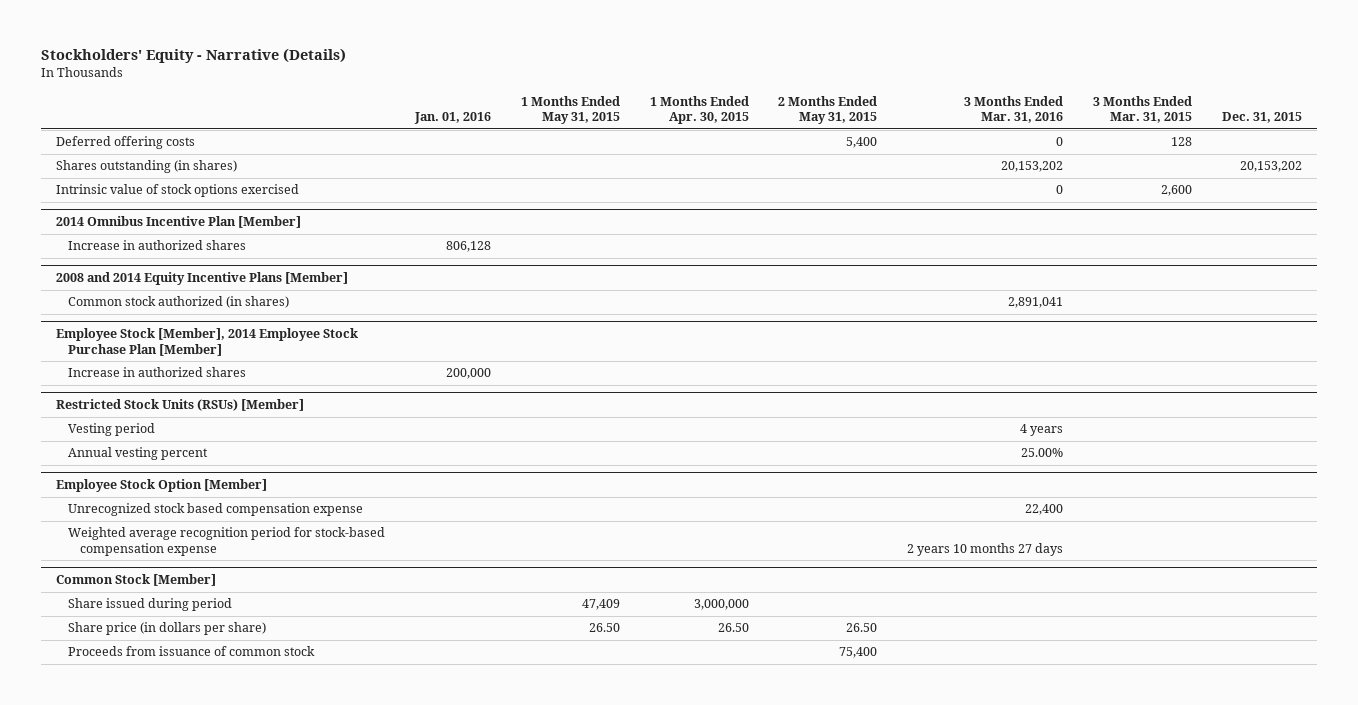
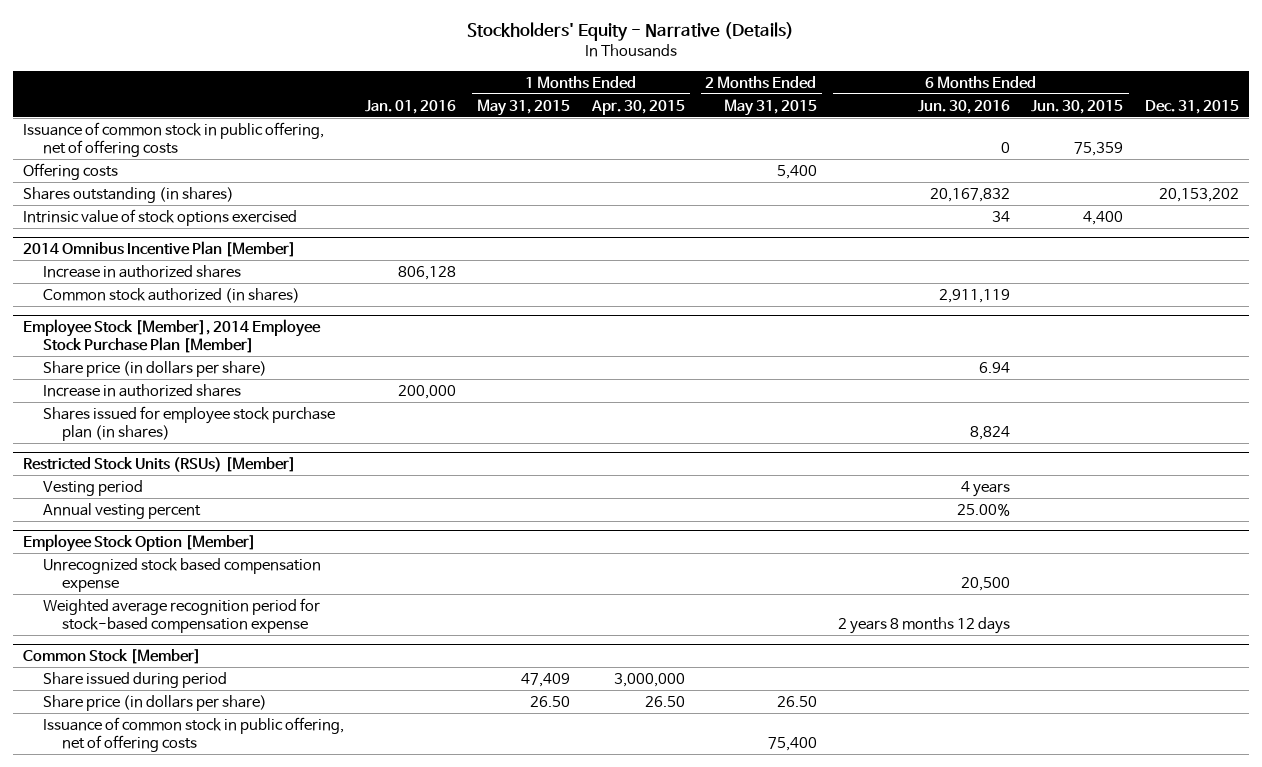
- | Jan. 01, 2016 | 1 Months Ended May 31, 2015 | 1 Months Ended Apr. 30, 2015 | 2 Months Ended May 31, 2015 | 3 Months Ended Mar. 31, 2016 | 3 Months Ended Mar. 31, 2015 | Dec. 31, 2015
+ | Jan. 01, 2016 | 1 Months Ended May 31, 2015 | 1 Months Ended Apr. 30, 2015 | 2 Months Ended May 31, 2015 | 6 Months Ended Jun. 30, 2016 | 6 Months Ended Jun. 30, 2015 | Dec. 31, 2015
- Deferred offering costs | | | | 5,400 | 0 | 128 |
+ Issuance of common stock in public offering, net of offering costs | | | | | 0 | 75,359 |
+ Offering costs | | | | 5,400 | | |
- 2008 and 2014 Equity Incentive Plans [Member]
- Common stock authorized (in shares) | | | | | 2,891,041 | |
@ 2014 Omnibus Incentive Plan [Member]
+ Common stock authorized (in shares) | | | | | 2,911,119 | |
@ Employee Stock [Member], 2014 Employee Stock Purchase Plan [Member]
+ Share price (in dollars per share) | | | | | 6.94 | |
+ Shares issued for employee stock purchase plan (in shares) | | | | | 8,824 | |
@ Common Stock [Member]
- Proceeds from issuance of common stock | | | | 75,400 | | |
+ Issuance of common stock in public offering, net of offering costs | | | | 75,400 | | |

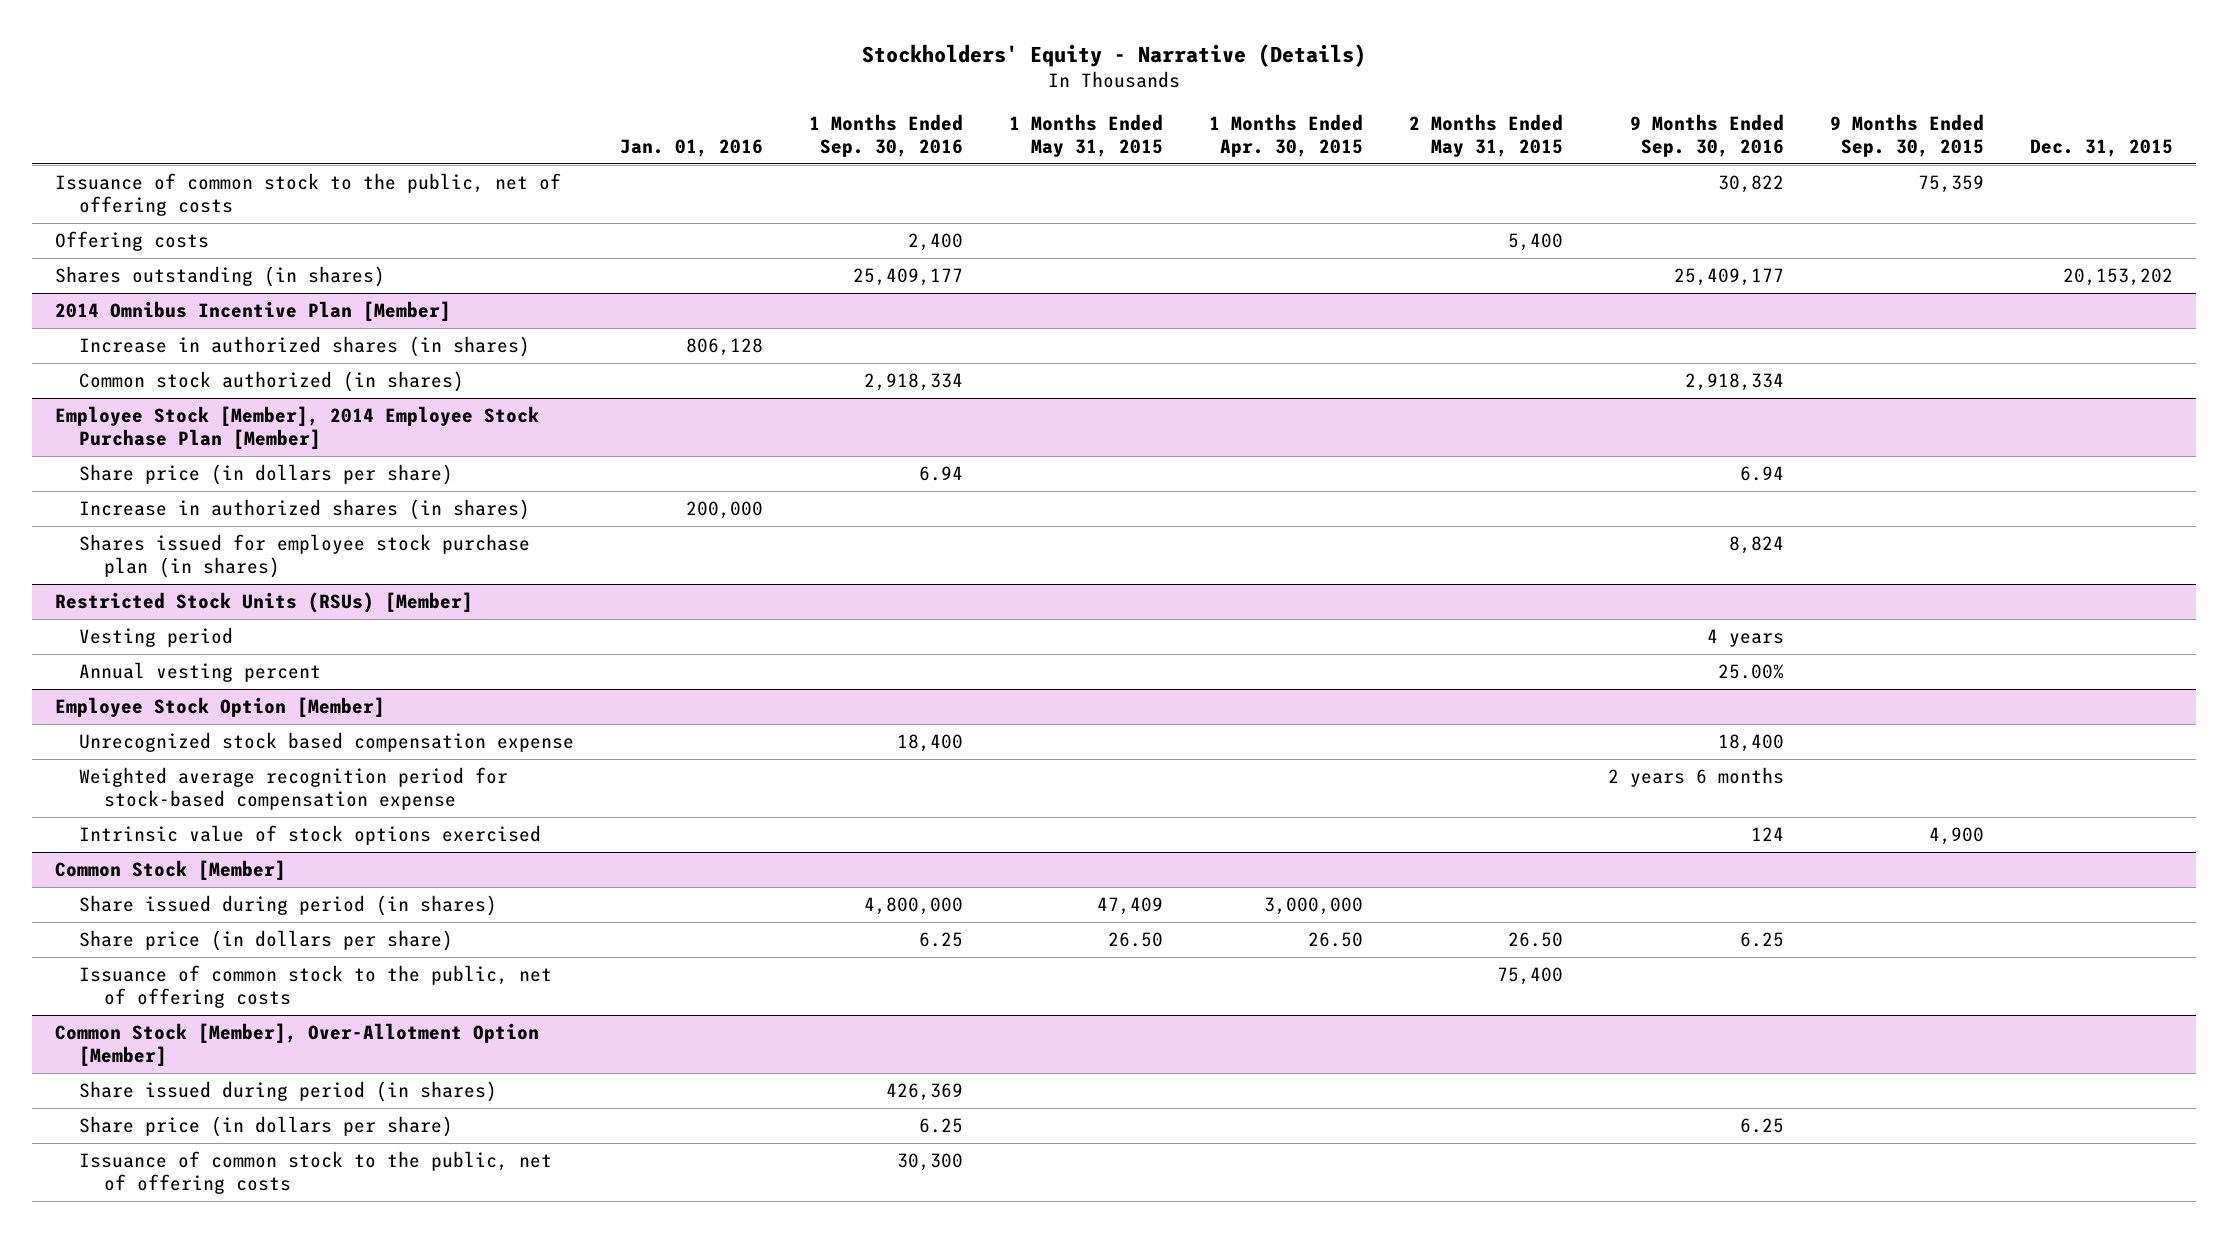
- | Jan. 01, 2016 | 1 Months Ended May 31, 2015 | 1 Months Ended Apr. 30, 2015 | 2 Months Ended May 31, 2015 | 6 Months Ended Jun. 30, 2016 | 6 Months Ended Jun. 30, 2015 | Dec. 31, 2015
+ | Jan. 01, 2016 | 1 Months Ended Sep. 30, 2016 | 1 Months Ended May 31, 2015 | 1 Months Ended Apr. 30, 2015 | 2 Months Ended May 31, 2015 | 9 Months Ended Sep. 30, 2016 | 9 Months Ended Sep. 30, 2015 | Dec. 31, 2015
- Issuance of common stock in public offering, net of offering costs | | | | | 0 | 75,359 |
+ Issuance of common stock to the public, net of offering costs | | | | | | 30,822 | 75,359 |
- Intrinsic value of stock options exercised | | | | | 34 | 4,400 |
@ 2014 Omnibus Incentive Plan [Member]
- Increase in authorized shares | 806,128 | | | | | |
+ Increase in authorized shares (in shares) | 806,128 | | | | | | |
@ Employee Stock [Member], 2014 Employee Stock Purchase Plan [Member]
- Increase in authorized shares | 200,000 | | | | | |
+ Increase in authorized shares (in shares) | 200,000 | | | | | | |
@ Employee Stock Option [Member]
+ Intrinsic value of stock options exercised | | | | | | 124 | 4,900 |
@ Common Stock [Member]
- Share issued during period | | 47,409 | 3,000,000 | | | |
+ Share issued during period (in shares) | | 4,800,000 | 47,409 | 3,000,000 | | | |
- Issuance of common stock in public offering, net of offering costs | | | | 75,400 | | |
+ Issuance of common stock to the public, net of offering costs | | | | | 75,400 | | |
+ Common Stock [Member], Over-Allotment Option [Member]
+ Share issued during period (in shares) | | 426,369 | | | | | |
+ Share price (in dollars per share) | | 6.25 | | | | 6.25 | |
+ Issuance of common stock to the public, net of offering costs | | 30,300 | | | | | |

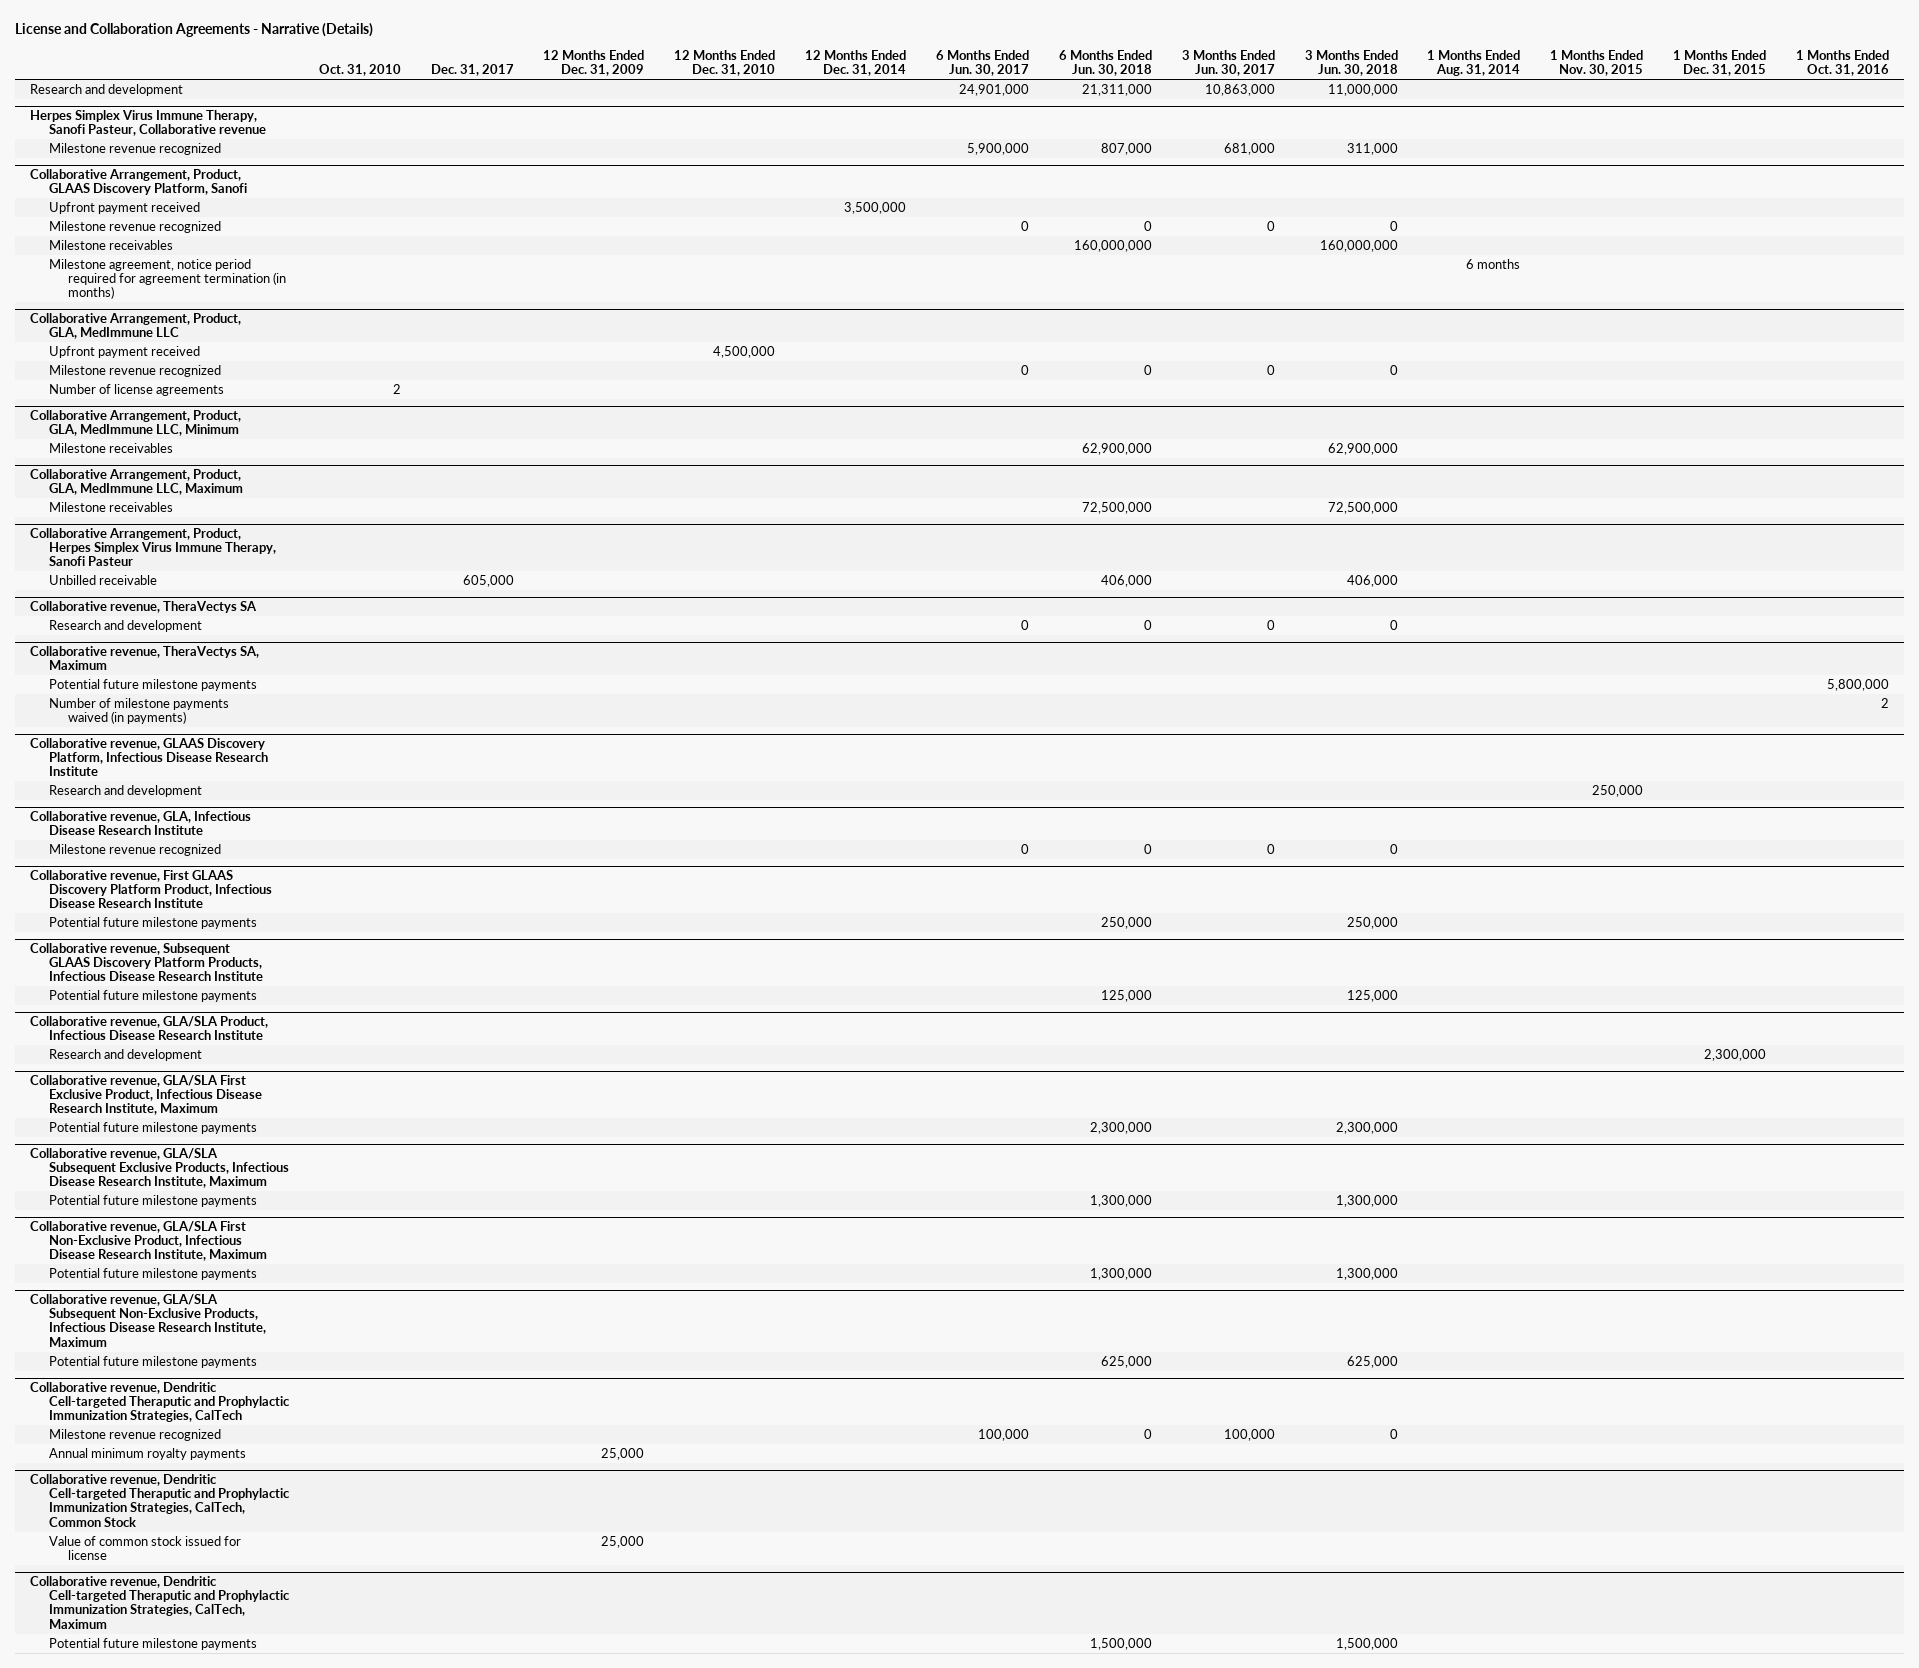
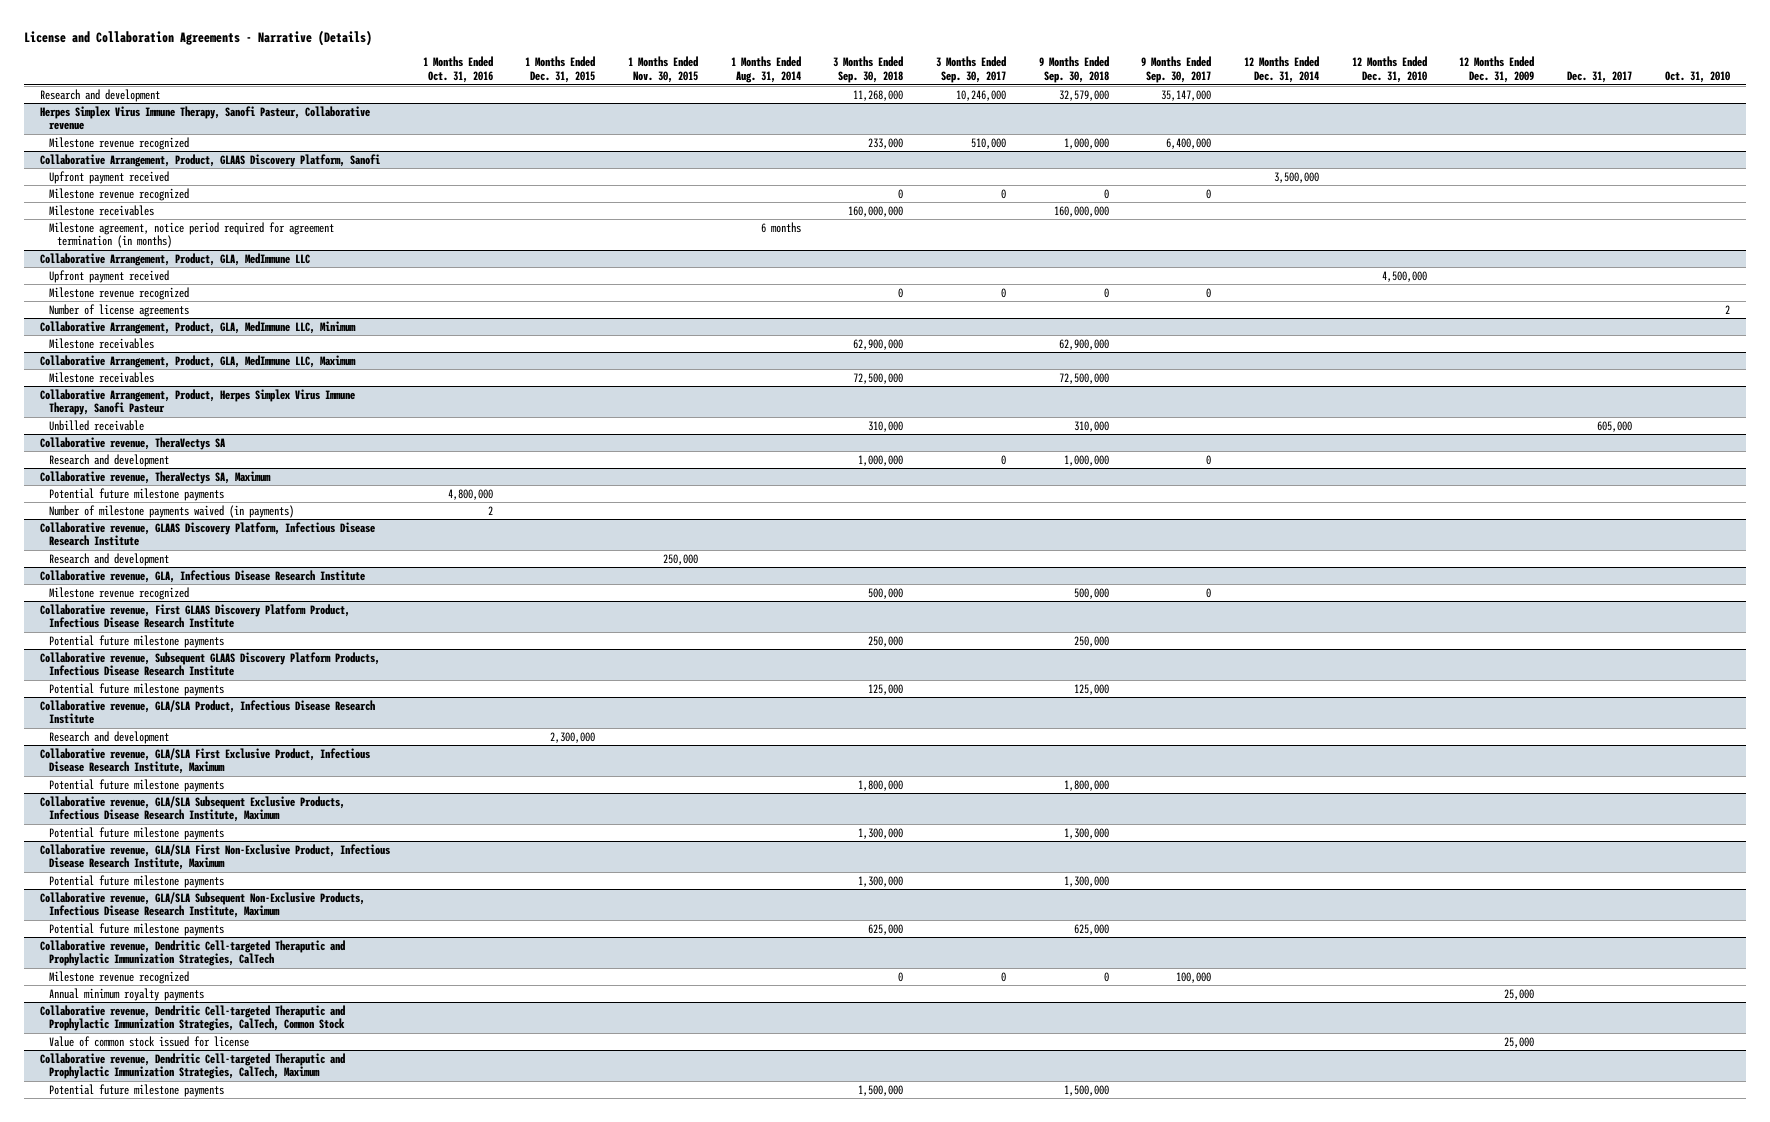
- | Oct. 31, 2010 | Dec. 31, 2017 | 12 Months Ended Dec. 31, 2009 | 12 Months Ended Dec. 31, 2010 | 12 Months Ended Dec. 31, 2014 | 6 Months Ended Jun. 30, 2017 | 6 Months Ended Jun. 30, 2018 | 3 Months Ended Jun. 30, 2017 | 3 Months Ended Jun. 30, 2018 | 1 Months Ended Aug. 31, 2014 | 1 Months Ended Nov. 30, 2015 | 1 Months Ended Dec. 31, 2015 | 1 Months Ended Oct. 31, 2016
+ | 1 Months Ended Oct. 31, 2016 | 1 Months Ended Dec. 31, 2015 | 1 Months Ended Nov. 30, 2015 | 1 Months Ended Aug. 31, 2014 | 3 Months Ended Sep. 30, 2018 | 3 Months Ended Sep. 30, 2017 | 9 Months Ended Sep. 30, 2018 | 9 Months Ended Sep. 30, 2017 | 12 Months Ended Dec. 31, 2014 | 12 Months Ended Dec. 31, 2010 | 12 Months Ended Dec. 31, 2009 | Dec. 31, 2017 | Oct. 31, 2010
@ Collaborative revenue, TheraVectys SA, Maximum
- Potential future milestone payments | | | | | | | | | | | | | 5,800,000
+ Potential future milestone payments | 4,800,000 | | | | | | | | | | | |

